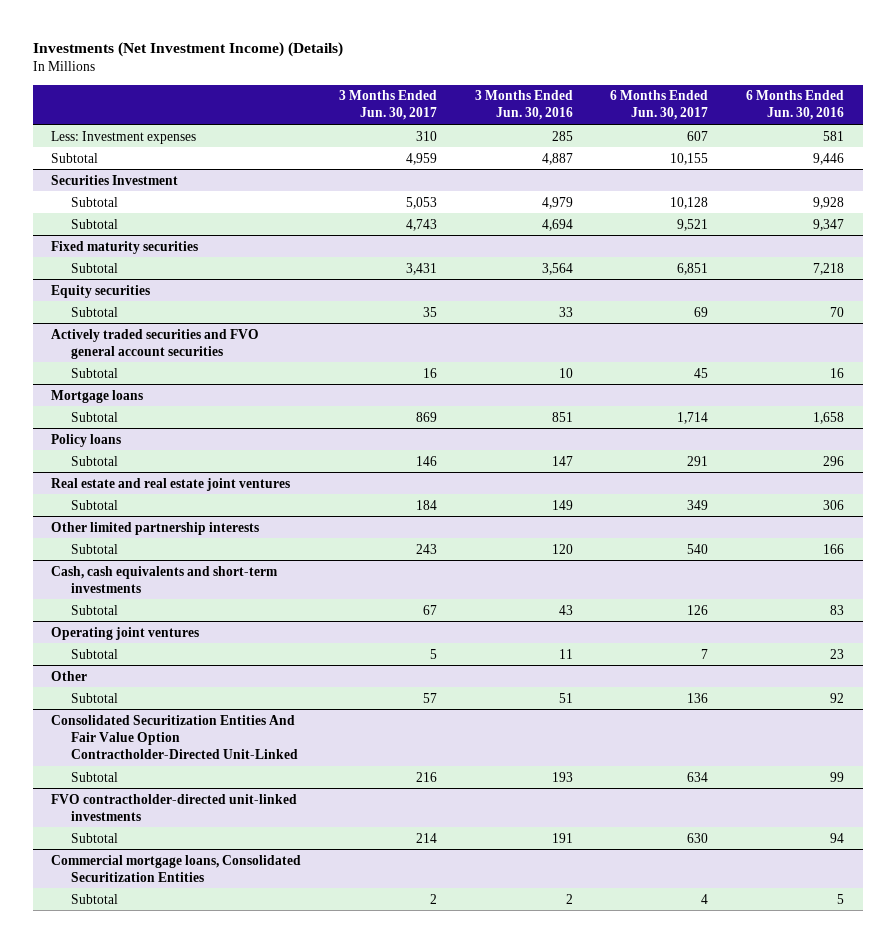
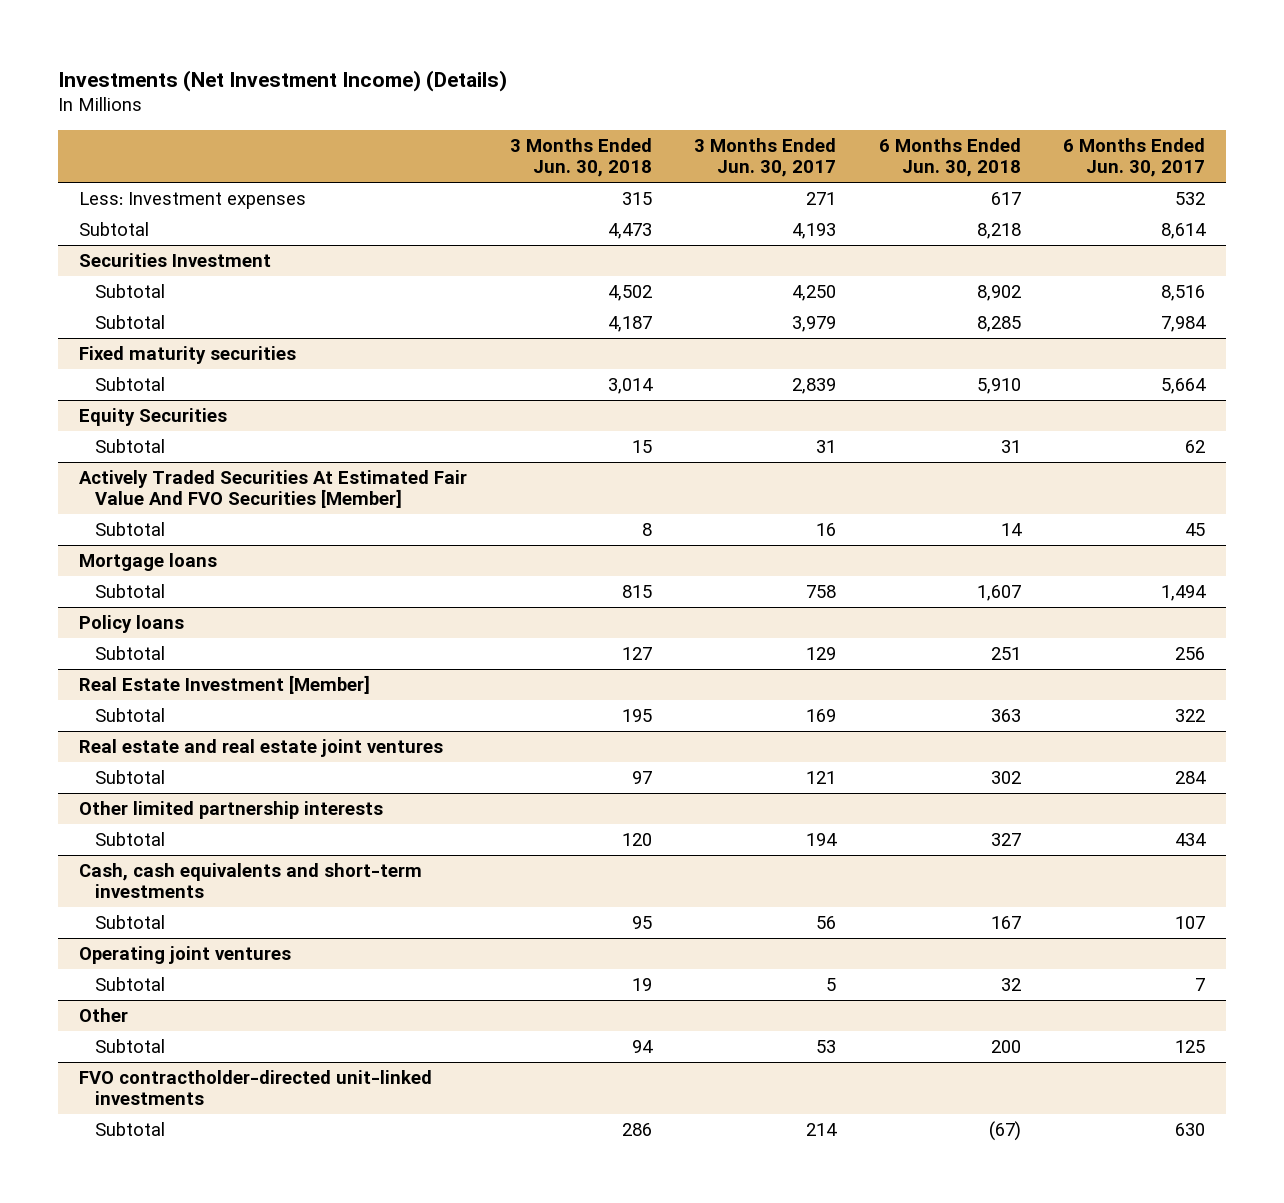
- | 3 Months Ended Jun. 30, 2017 | 3 Months Ended Jun. 30, 2016 | 6 Months Ended Jun. 30, 2017 | 6 Months Ended Jun. 30, 2016
+ | 3 Months Ended Jun. 30, 2018 | 3 Months Ended Jun. 30, 2017 | 6 Months Ended Jun. 30, 2018 | 6 Months Ended Jun. 30, 2017
- Less: Investment expenses | 310 | 285 | 607 | 581
- Subtotal | 4,959 | 4,887 | 10,155 | 9,446
+ Less: Investment expenses | 315 | 271 | 617 | 532
+ Subtotal | 4,473 | 4,193 | 8,218 | 8,614
@ Securities Investment
- Subtotal | 5,053 | 4,979 | 10,128 | 9,928
- Subtotal | 4,743 | 4,694 | 9,521 | 9,347
+ Subtotal | 4,502 | 4,250 | 8,902 | 8,516
+ Subtotal | 4,187 | 3,979 | 8,285 | 7,984
@ Fixed maturity securities
- Subtotal | 3,431 | 3,564 | 6,851 | 7,218
- Equity securities
- Subtotal | 35 | 33 | 69 | 70
- Actively traded securities and FVO general account securities
@ Fixed maturity securities
+ Subtotal | 3,014 | 2,839 | 5,910 | 5,664
+ Equity Securities
+ Subtotal | 15 | 31 | 31 | 62
+ Actively Traded Securities At Estimated Fair Value And FVO Securities [Member]
@ Mortgage loans
- Subtotal | 869 | 851 | 1,714 | 1,658
+ Subtotal | 815 | 758 | 1,607 | 1,494
@ Policy loans
- Subtotal | 146 | 147 | 291 | 296
+ Subtotal | 127 | 129 | 251 | 256
+ Real Estate Investment [Member]
+ Subtotal | 195 | 169 | 363 | 322
@ Real estate and real estate joint ventures
- Subtotal | 184 | 149 | 349 | 306
+ Subtotal | 97 | 121 | 302 | 284
@ Other limited partnership interests
- Subtotal | 243 | 120 | 540 | 166
+ Subtotal | 120 | 194 | 327 | 434
@ Cash, cash equivalents and short-term investments
- Subtotal | 67 | 43 | 126 | 83
+ Subtotal | 95 | 56 | 167 | 107
@ Other
- Subtotal | 57 | 51 | 136 | 92
- Consolidated Securitization Entities And Fair Value Option Contractholder-Directed Unit-Linked
- Subtotal | 216 | 193 | 634 | 99
@ Other
+ Subtotal | 94 | 53 | 200 | 125
- Commercial mortgage loans, Consolidated Securitization Entities
- Subtotal | 2 | 2 | 4 | 5

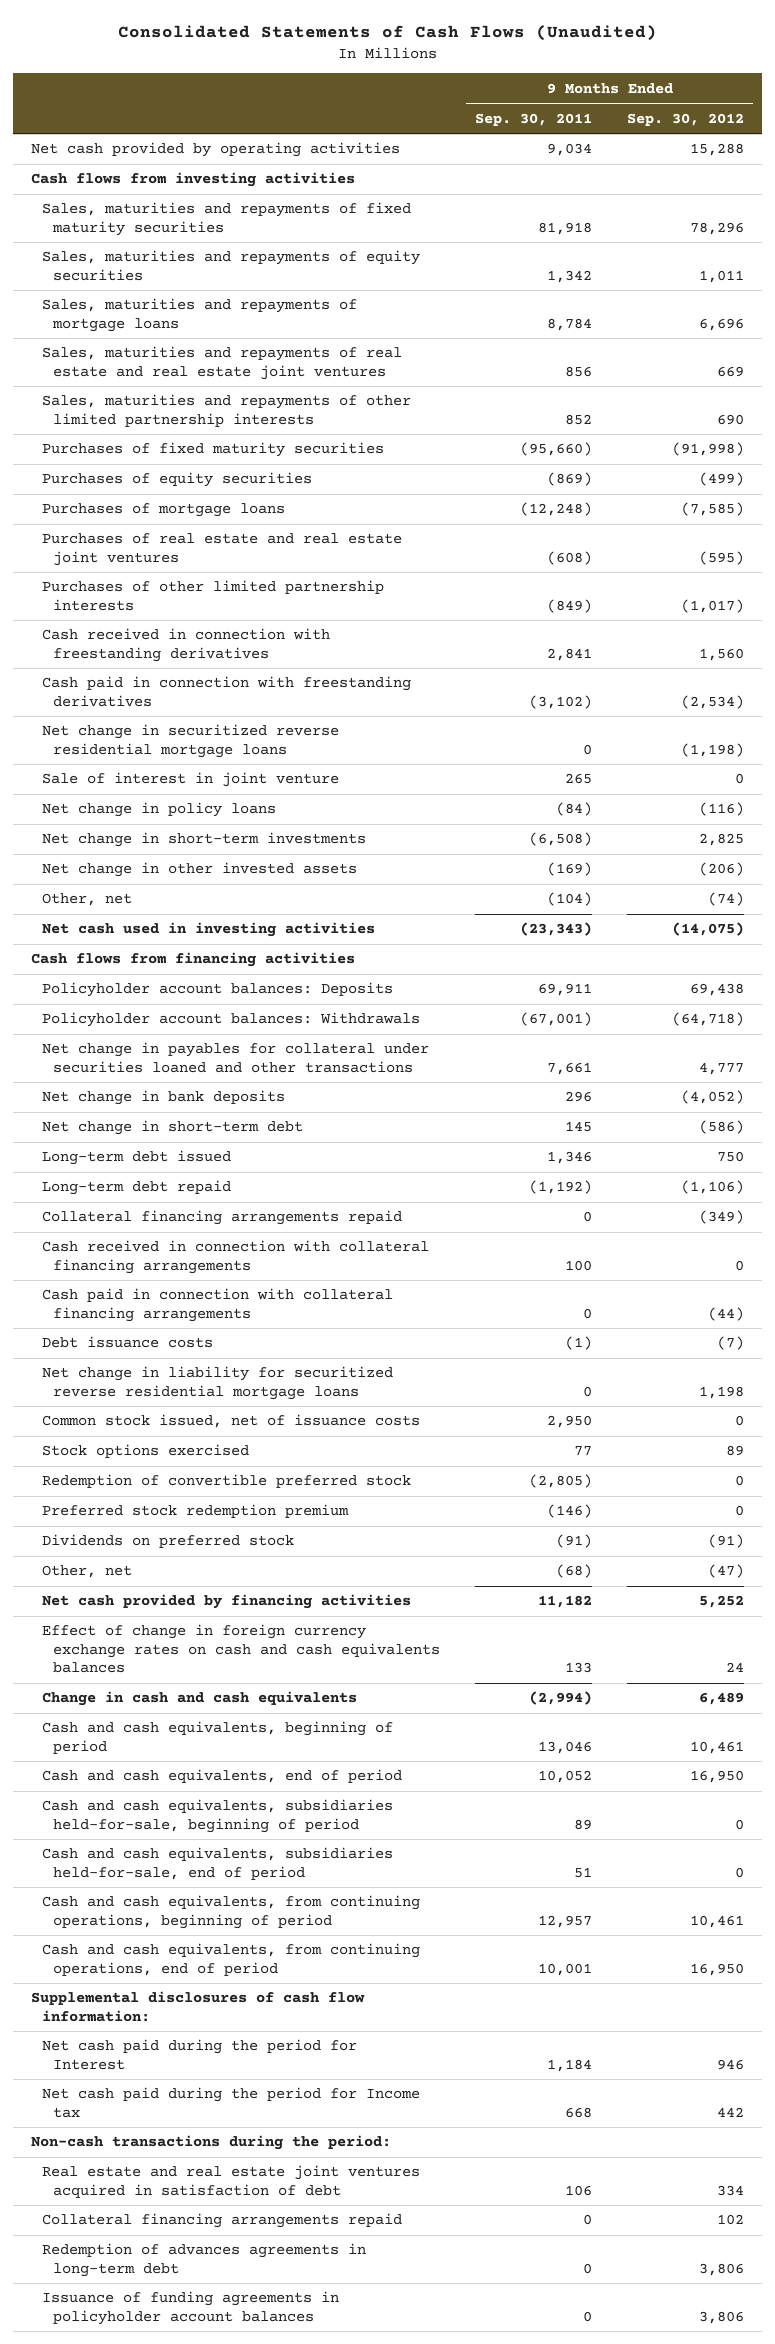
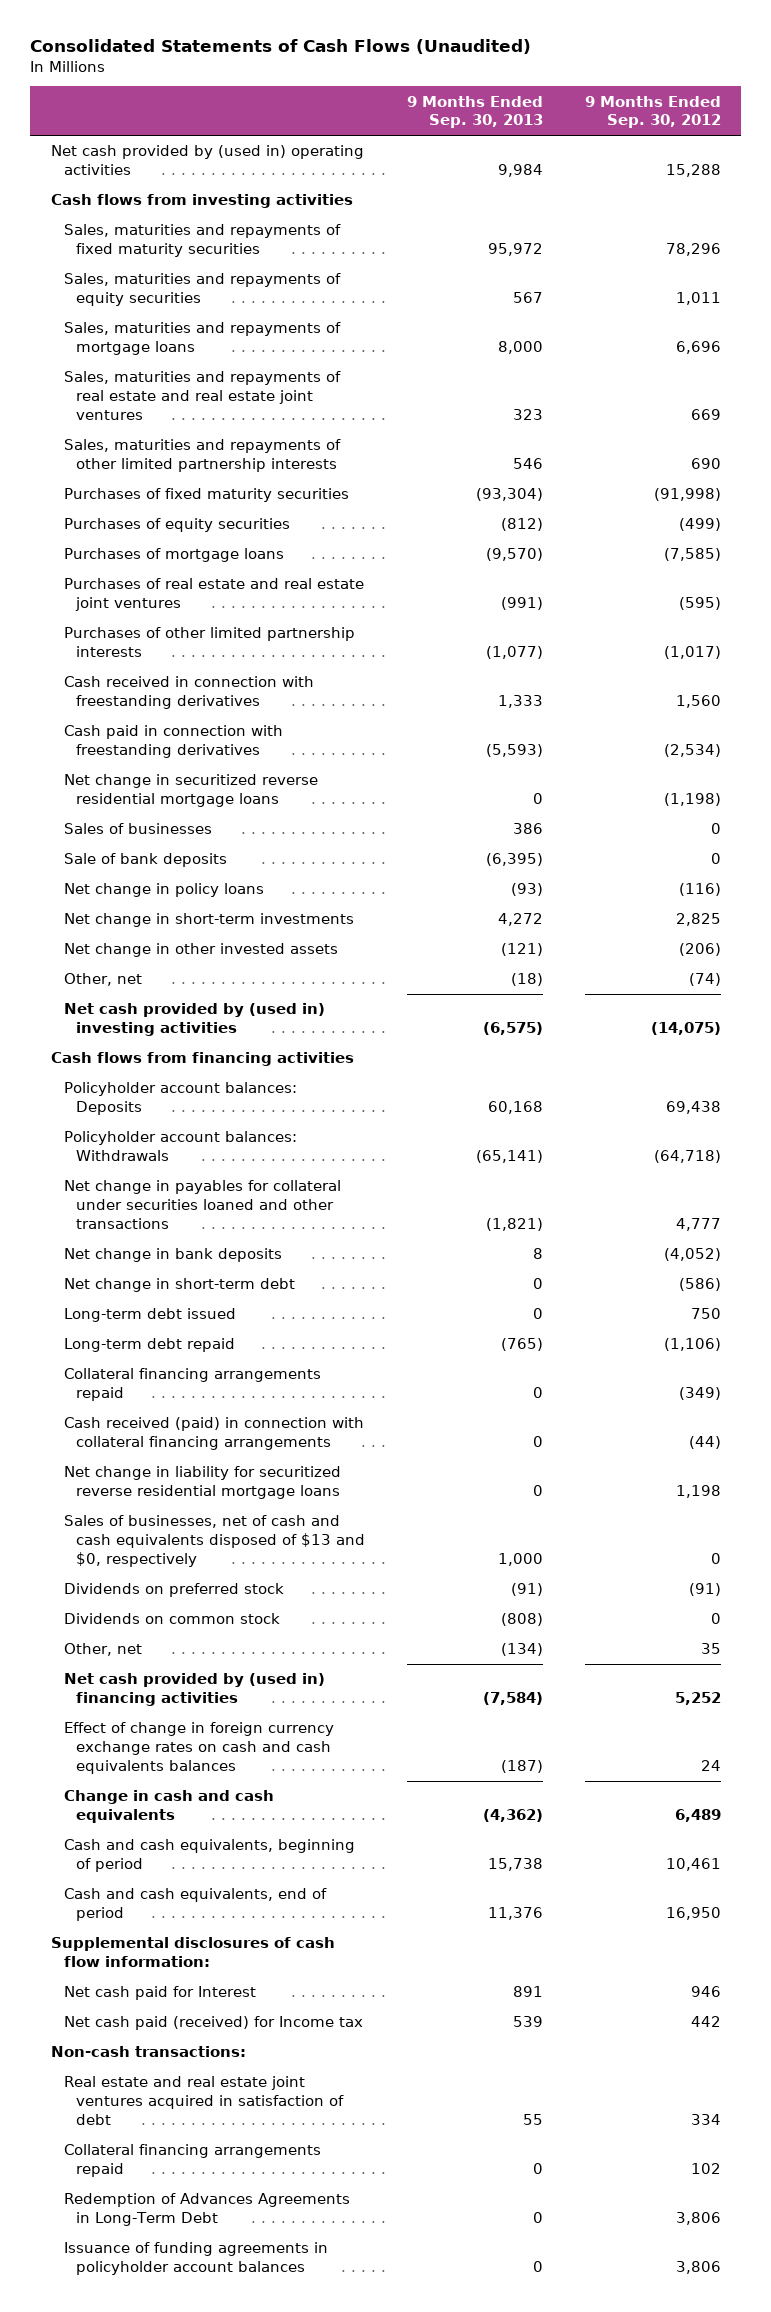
- | 9 Months Ended Sep. 30, 2011 | 9 Months Ended Sep. 30, 2012
+ | 9 Months Ended Sep. 30, 2013 | 9 Months Ended Sep. 30, 2012
- Net cash provided by operating activities | 9,034 | 15,288
+ Net cash provided by (used in) operating activities | 9,984 | 15,288
- Sale of interest in joint venture | 265 | 0
+ Sales of businesses | 386 | 0
+ Sale of bank deposits | (6,395) | 0
- Net cash used in investing activities | (23,343) | (14,075)
+ Net cash provided by (used in) investing activities | (6,575) | (14,075)
- Cash received in connection with collateral financing arrangements | 100 | 0
- Cash paid in connection with collateral financing arrangements | 0 | (44)
- Debt issuance costs | (1) | (7)
+ Cash received (paid) in connection with collateral financing arrangements | 0 | (44)
- Common stock issued, net of issuance costs | 2,950 | 0
- Stock options exercised | 77 | 89
- Redemption of convertible preferred stock | (2,805) | 0
- Preferred stock redemption premium | (146) | 0
+ Sales of businesses, net of cash and cash equivalents disposed of $13 and $0, respectively | 1,000 | 0
- Other, net | (68) | (47)
- Net cash provided by financing activities | 11,182 | 5,252
+ Dividends on common stock | (808) | 0
+ Other, net | (134) | 35
+ Net cash provided by (used in) financing activities | (7,584) | 5,252
- Cash and cash equivalents, subsidiaries held-for-sale, beginning of period | 89 | 0
- Cash and cash equivalents, subsidiaries held-for-sale, end of period | 51 | 0
- Cash and cash equivalents, from continuing operations, beginning of period | 12,957 | 10,461
- Cash and cash equivalents, from continuing operations, end of period | 10,001 | 16,950
- Net cash paid during the period for Interest | 1,184 | 946
- Net cash paid during the period for Income tax | 668 | 442
- Non-cash transactions during the period:
+ Net cash paid for Interest | 891 | 946
+ Net cash paid (received) for Income tax | 539 | 442
+ Non-cash transactions:
- Redemption of advances agreements in long-term debt | 0 | 3,806
+ Redemption of Advances Agreements in Long-Term Debt | 0 | 3,806

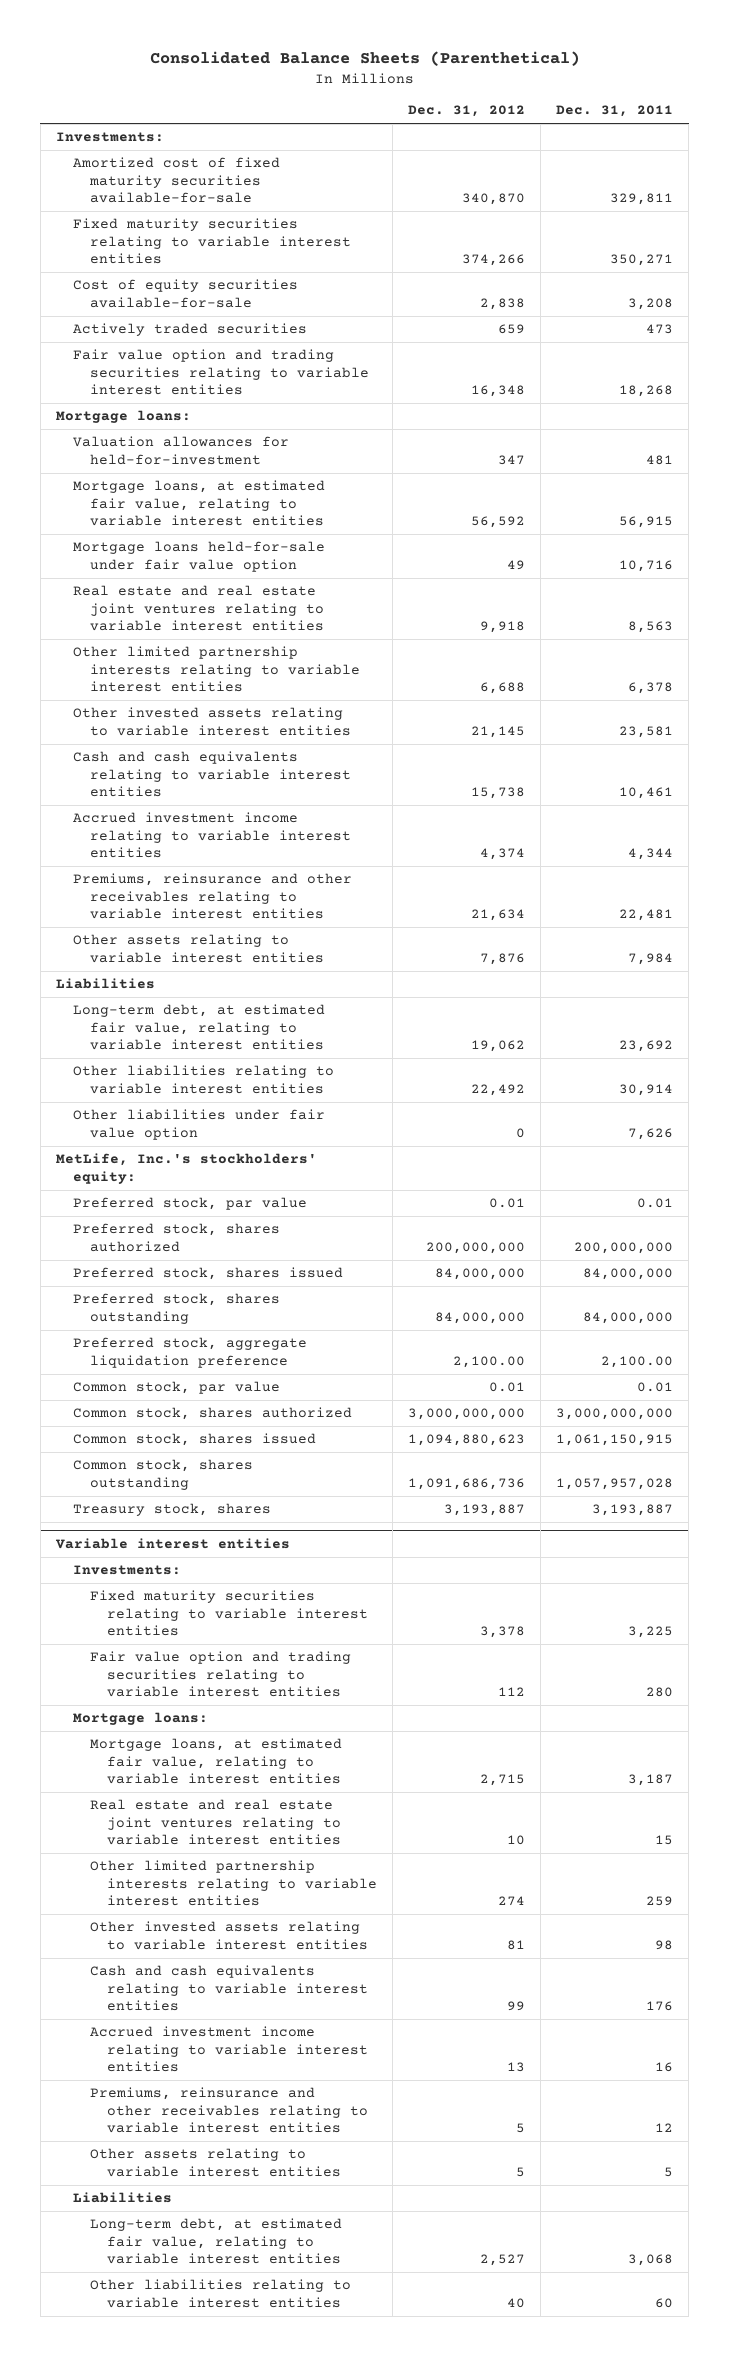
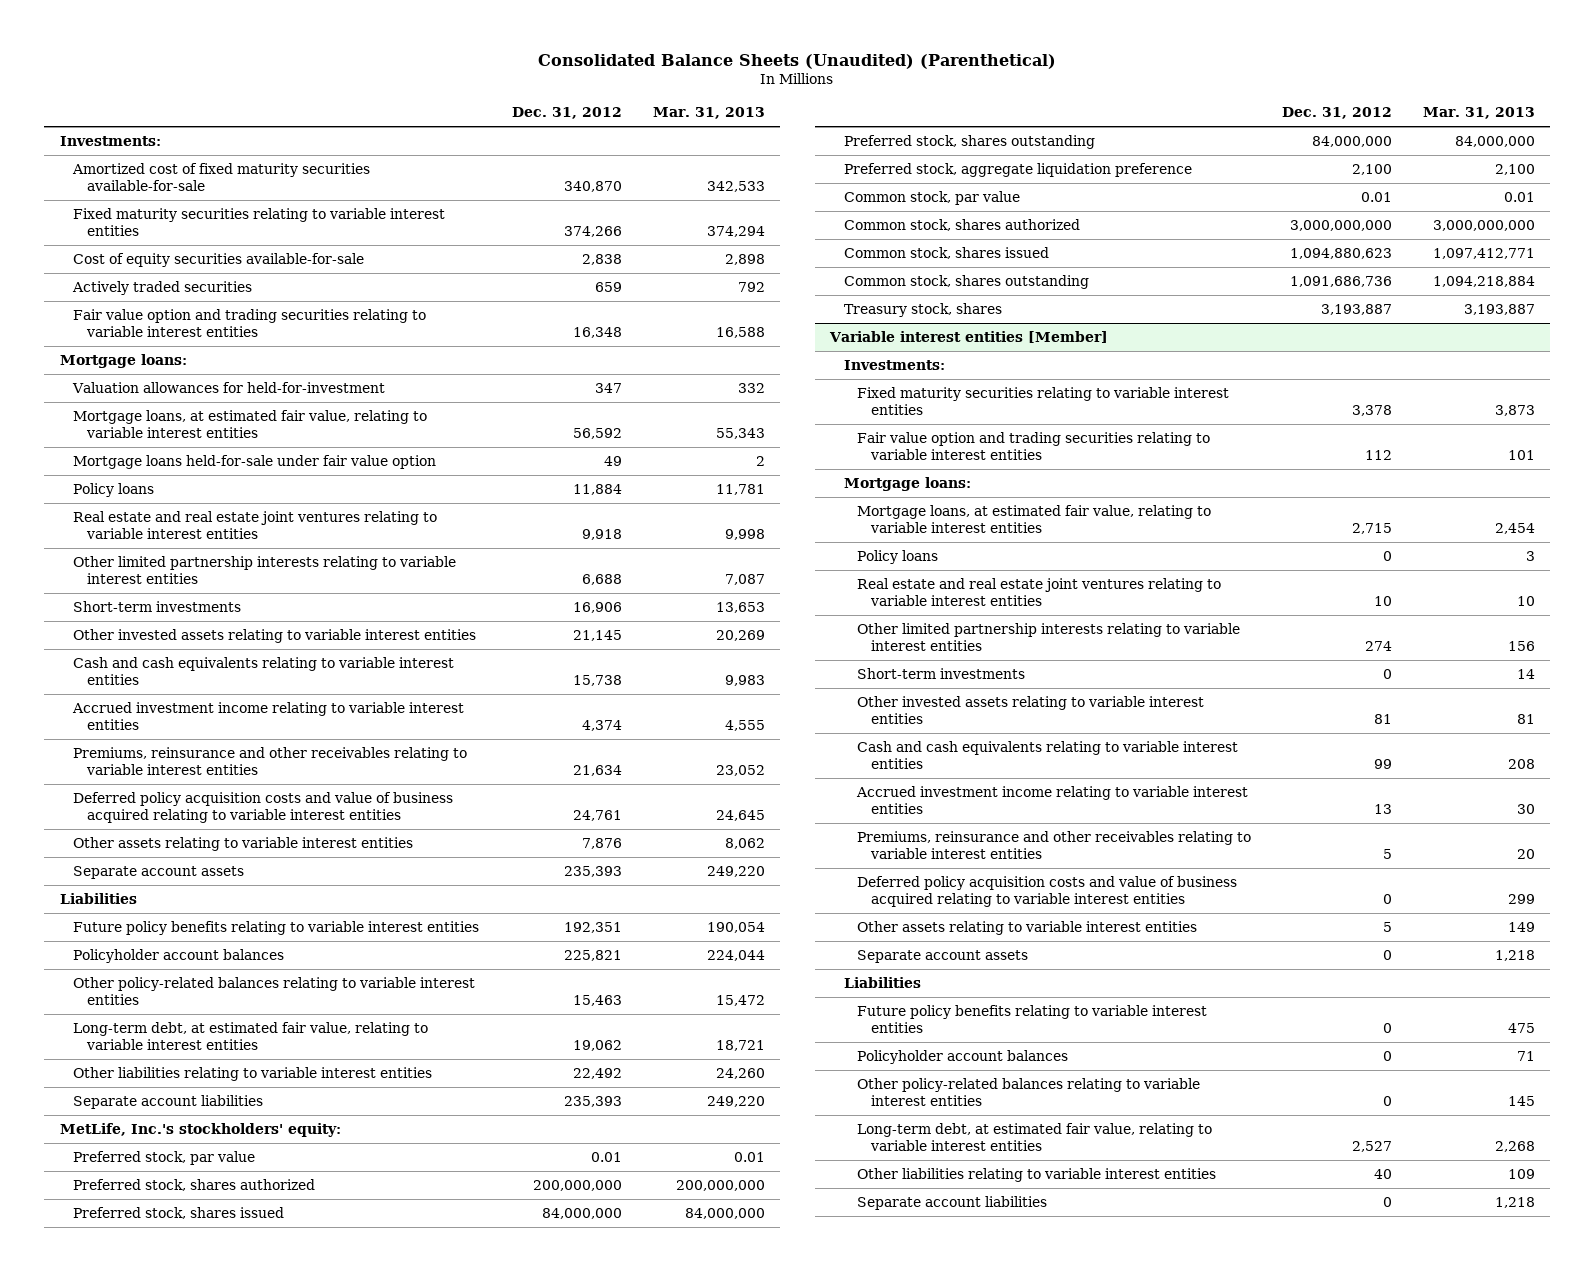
- Consolidated Balance Sheets (Parenthetical)
+ Consolidated Balance Sheets (Unaudited) (Parenthetical)
- | Dec. 31, 2012 | Dec. 31, 2011
+ | Dec. 31, 2012 | Mar. 31, 2013
+ Policy loans | 11,884 | 11,781
+ Short-term investments | 16,906 | 13,653
+ Deferred policy acquisition costs and value of business acquired relating to variable interest entities | 24,761 | 24,645
+ Separate account assets | 235,393 | 249,220
+ Future policy benefits relating to variable interest entities | 192,351 | 190,054
+ Policyholder account balances | 225,821 | 224,044
+ Other policy-related balances relating to variable interest entities | 15,463 | 15,472
- Other liabilities under fair value option | 0 | 7,626
+ Separate account liabilities | 235,393 | 249,220
- Preferred stock, aggregate liquidation preference | 2,100.00 | 2,100.00
+ Preferred stock, aggregate liquidation preference | 2,100 | 2,100
- Variable interest entities
+ Variable interest entities [Member]
+ Policy loans | 0 | 3
+ Short-term investments | 0 | 14
+ Deferred policy acquisition costs and value of business acquired relating to variable interest entities | 0 | 299
+ Separate account assets | 0 | 1,218
+ Future policy benefits relating to variable interest entities | 0 | 475
+ Policyholder account balances | 0 | 71
+ Other policy-related balances relating to variable interest entities | 0 | 145
+ Separate account liabilities | 0 | 1,218

